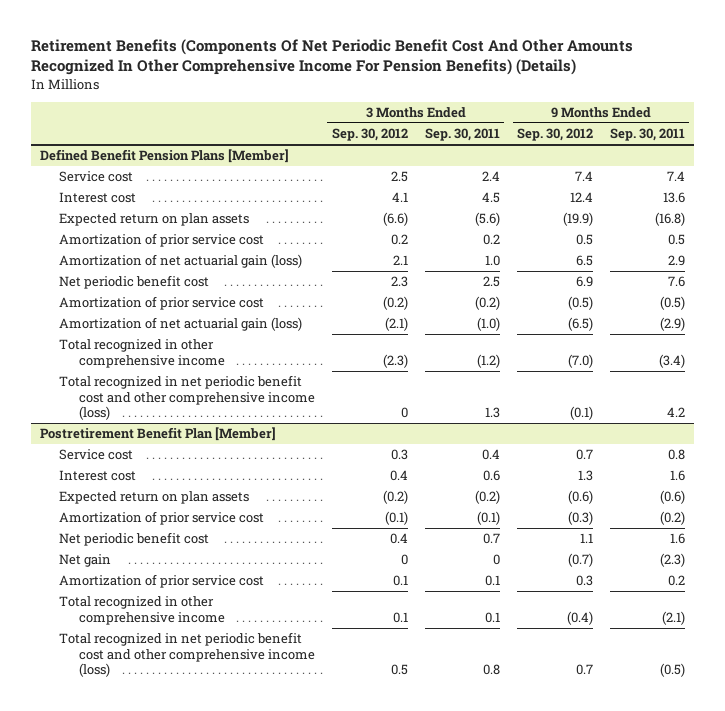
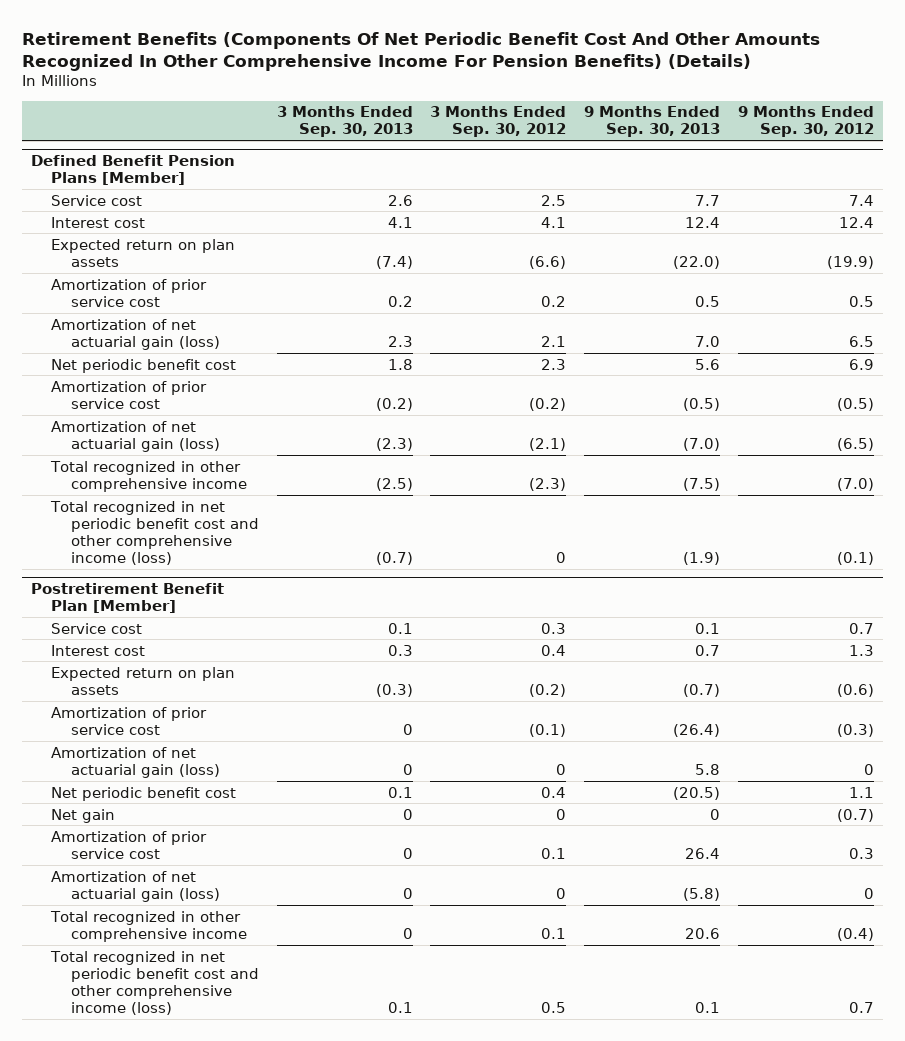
- | 3 Months Ended Sep. 30, 2012 | 3 Months Ended Sep. 30, 2011 | 9 Months Ended Sep. 30, 2012 | 9 Months Ended Sep. 30, 2011
+ | 3 Months Ended Sep. 30, 2013 | 3 Months Ended Sep. 30, 2012 | 9 Months Ended Sep. 30, 2013 | 9 Months Ended Sep. 30, 2012
@ Postretirement Benefit Plan [Member]
+ Amortization of net actuarial gain (loss) | 0 | 0 | 5.8 | 0
+ Amortization of net actuarial gain (loss) | 0 | 0 | (5.8) | 0

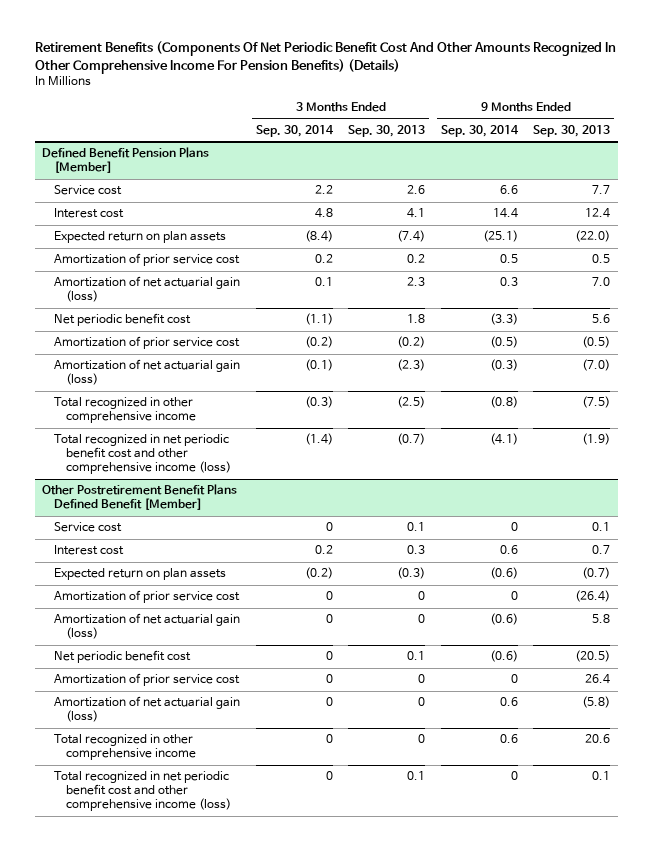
- | 3 Months Ended Sep. 30, 2013 | 3 Months Ended Sep. 30, 2012 | 9 Months Ended Sep. 30, 2013 | 9 Months Ended Sep. 30, 2012
+ | 3 Months Ended Sep. 30, 2014 | 3 Months Ended Sep. 30, 2013 | 9 Months Ended Sep. 30, 2014 | 9 Months Ended Sep. 30, 2013
- Postretirement Benefit Plan [Member]
+ Other Postretirement Benefit Plans Defined Benefit [Member]
- Net gain | 0 | 0 | 0 | (0.7)

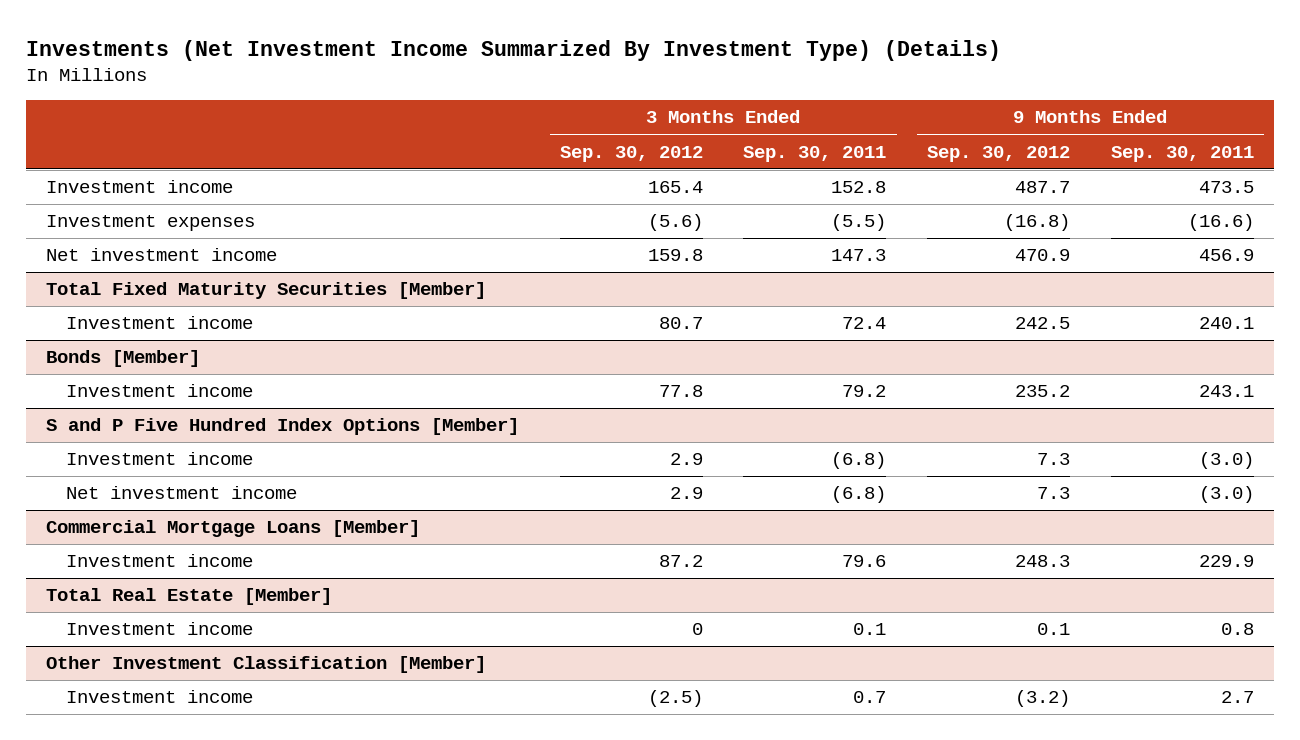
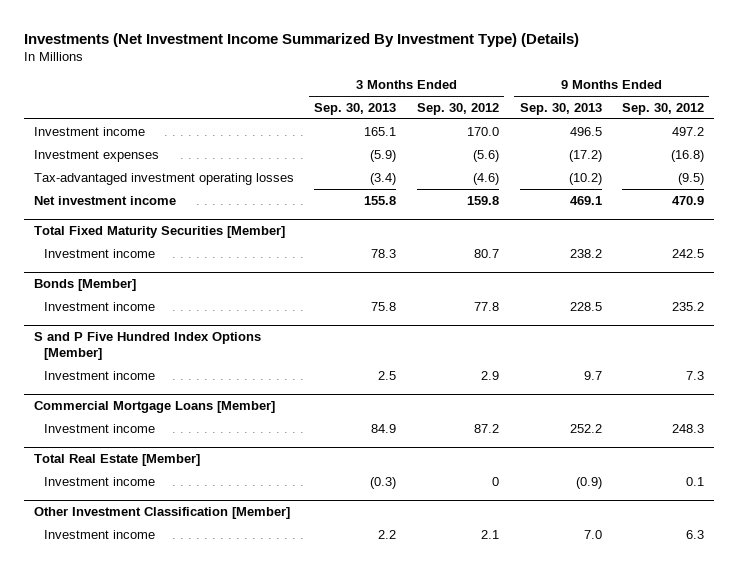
- | 3 Months Ended Sep. 30, 2012 | 3 Months Ended Sep. 30, 2011 | 9 Months Ended Sep. 30, 2012 | 9 Months Ended Sep. 30, 2011
+ | 3 Months Ended Sep. 30, 2013 | 3 Months Ended Sep. 30, 2012 | 9 Months Ended Sep. 30, 2013 | 9 Months Ended Sep. 30, 2012
- Investment income | 165.4 | 152.8 | 487.7 | 473.5
+ Investment income | 165.1 | 170.0 | 496.5 | 497.2
+ Tax-advantaged investment operating losses | (3.4) | (4.6) | (10.2) | (9.5)
@ S and P Five Hundred Index Options [Member]
- Net investment income | 2.9 | (6.8) | 7.3 | (3.0)
@ Other Investment Classification [Member]
- Investment income | (2.5) | 0.7 | (3.2) | 2.7
+ Investment income | 2.2 | 2.1 | 7.0 | 6.3

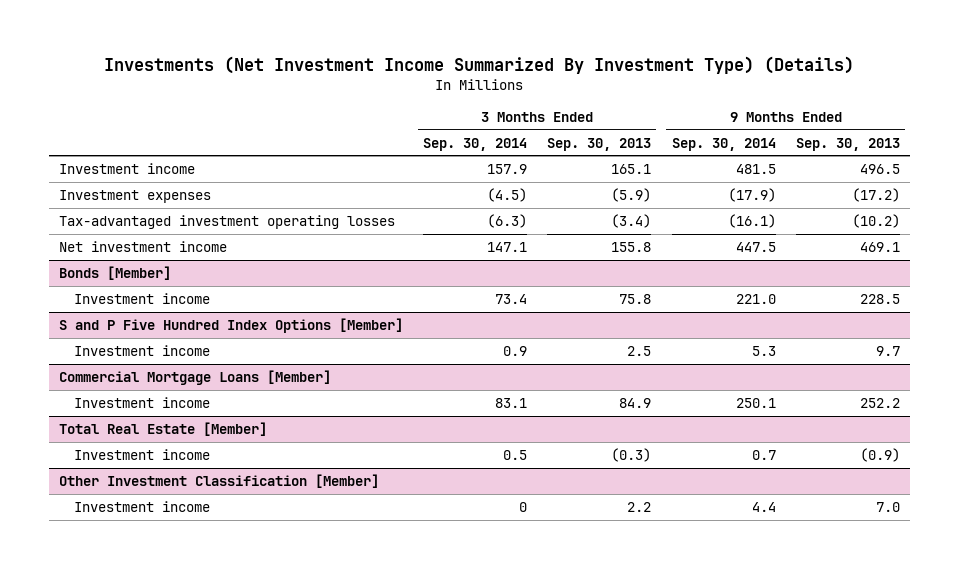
- | 3 Months Ended Sep. 30, 2013 | 3 Months Ended Sep. 30, 2012 | 9 Months Ended Sep. 30, 2013 | 9 Months Ended Sep. 30, 2012
+ | 3 Months Ended Sep. 30, 2014 | 3 Months Ended Sep. 30, 2013 | 9 Months Ended Sep. 30, 2014 | 9 Months Ended Sep. 30, 2013
- Total Fixed Maturity Securities [Member]
- Investment income | 78.3 | 80.7 | 238.2 | 242.5

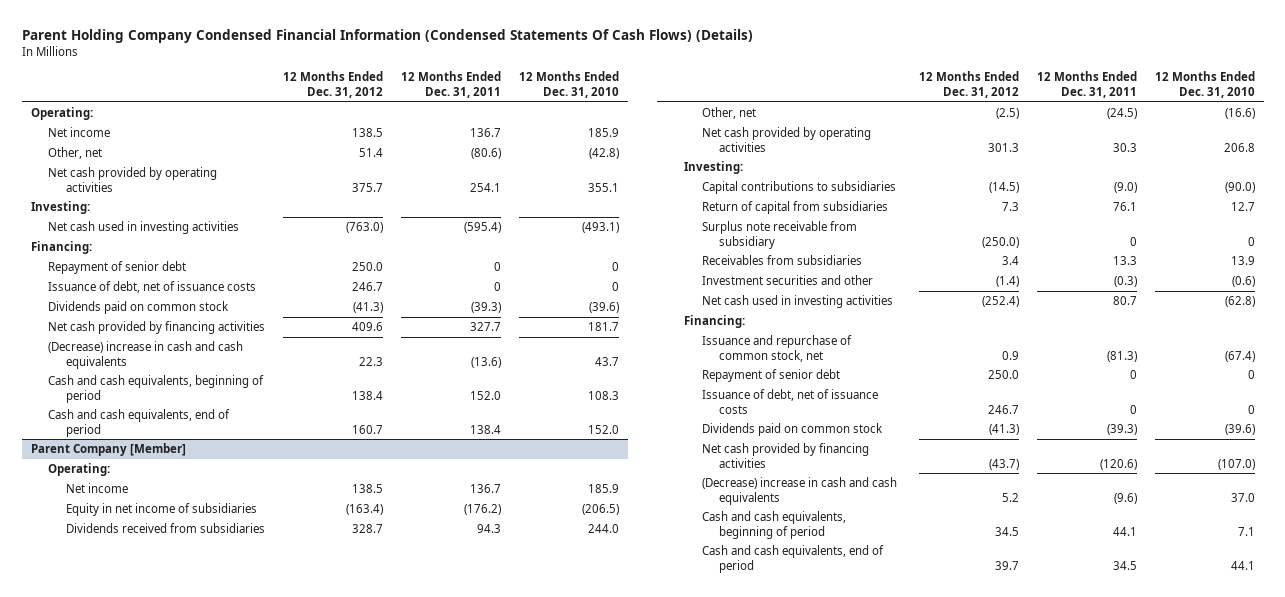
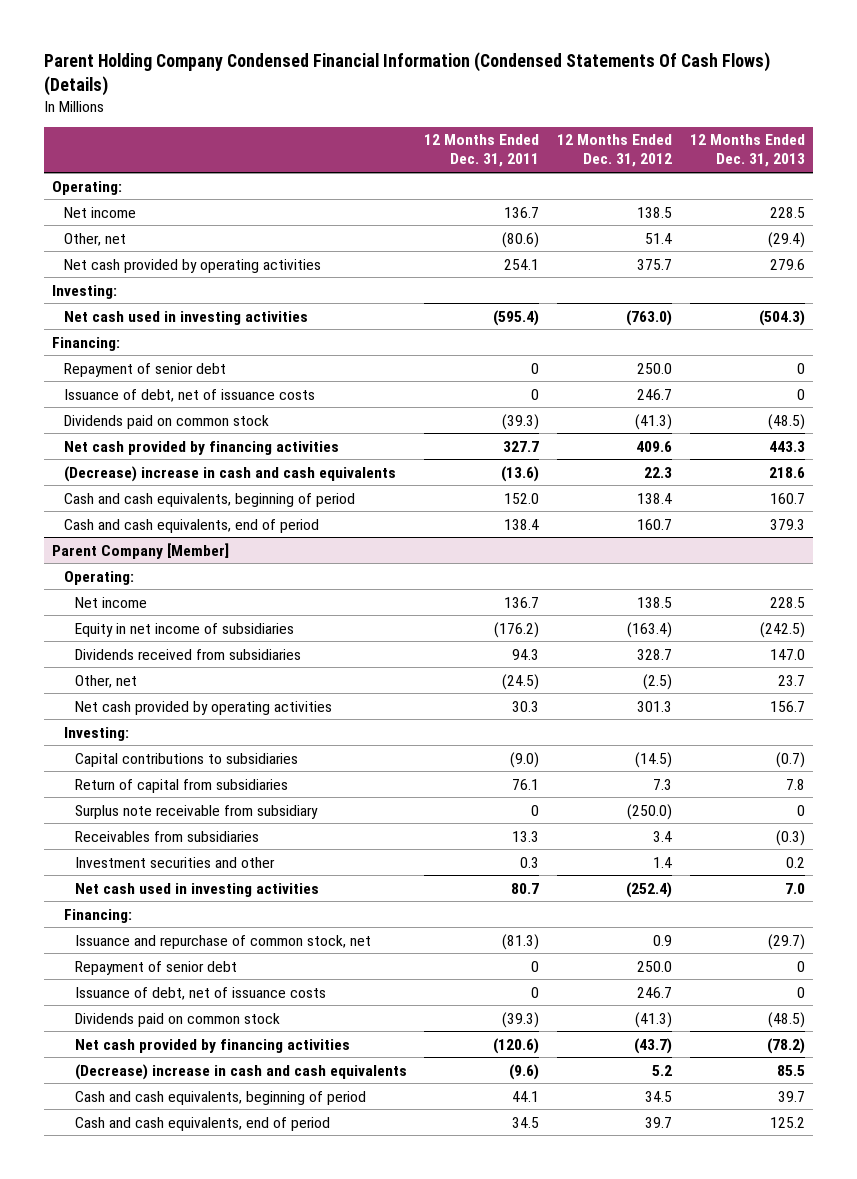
- | 12 Months Ended Dec. 31, 2012 | 12 Months Ended Dec. 31, 2011 | 12 Months Ended Dec. 31, 2010
+ | 12 Months Ended Dec. 31, 2011 | 12 Months Ended Dec. 31, 2012 | 12 Months Ended Dec. 31, 2013
@ Parent Company [Member]
- Investment securities and other | (1.4) | (0.3) | (0.6)
+ Investment securities and other | 0.3 | 1.4 | 0.2

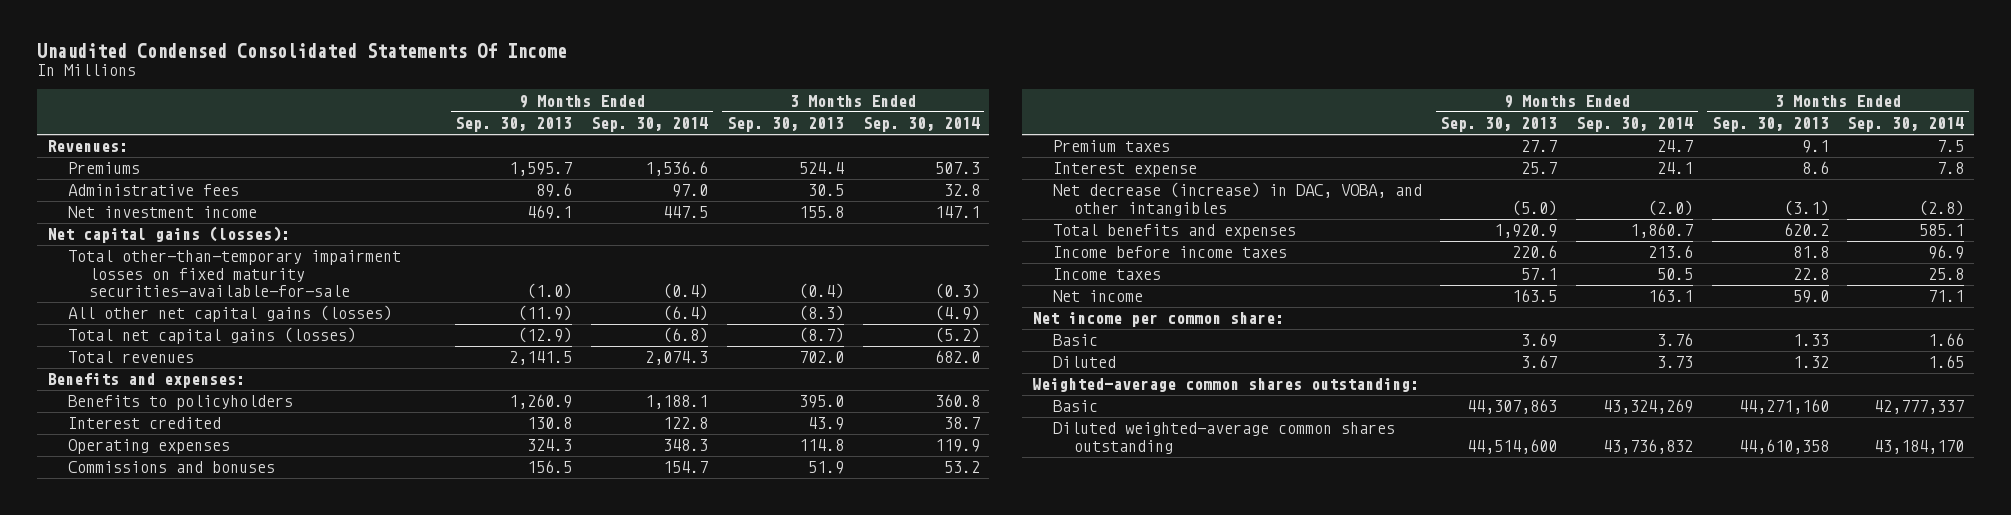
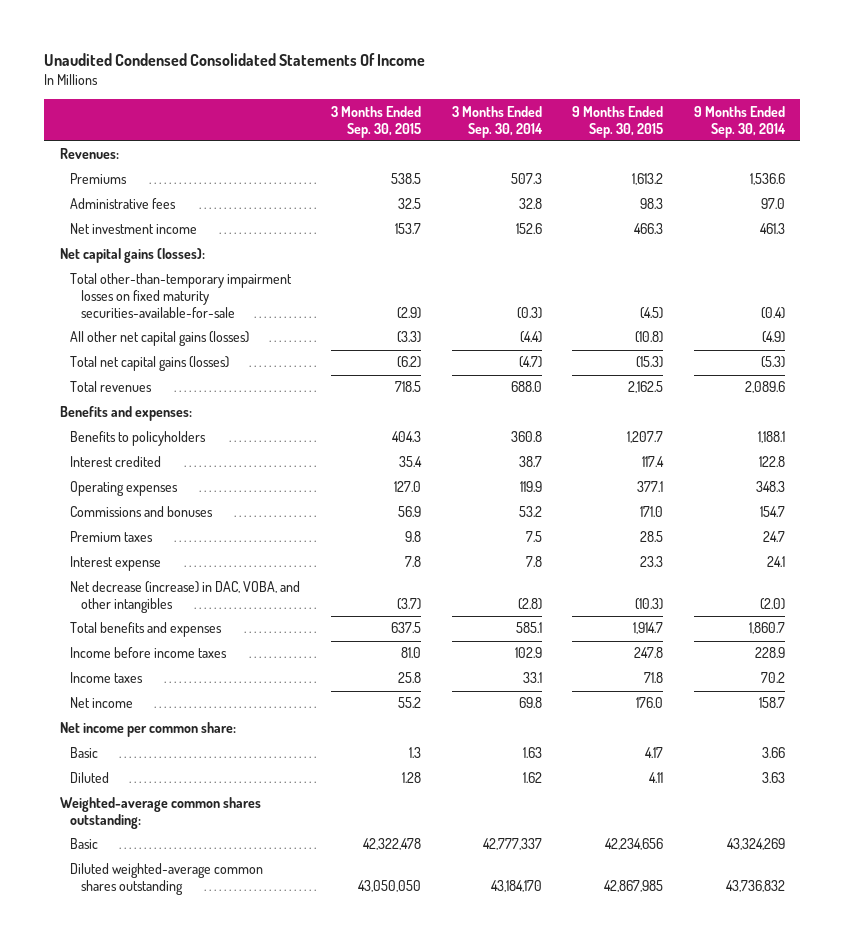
- | 9 Months Ended Sep. 30, 2013 | 9 Months Ended Sep. 30, 2014 | 3 Months Ended Sep. 30, 2013 | 3 Months Ended Sep. 30, 2014
+ | 3 Months Ended Sep. 30, 2015 | 3 Months Ended Sep. 30, 2014 | 9 Months Ended Sep. 30, 2015 | 9 Months Ended Sep. 30, 2014
- Net investment income | 469.1 | 447.5 | 155.8 | 147.1
+ Net investment income | 153.7 | 152.6 | 466.3 | 461.3
- All other net capital gains (losses) | (11.9) | (6.4) | (8.3) | (4.9)
- Total net capital gains (losses) | (12.9) | (6.8) | (8.7) | (5.2)
- Total revenues | 2,141.5 | 2,074.3 | 702.0 | 682.0
+ All other net capital gains (losses) | (3.3) | (4.4) | (10.8) | (4.9)
+ Total net capital gains (losses) | (6.2) | (4.7) | (15.3) | (5.3)
+ Total revenues | 718.5 | 688.0 | 2,162.5 | 2,089.6
- Income before income taxes | 220.6 | 213.6 | 81.8 | 96.9
- Income taxes | 57.1 | 50.5 | 22.8 | 25.8
- Net income | 163.5 | 163.1 | 59.0 | 71.1
+ Income before income taxes | 81.0 | 102.9 | 247.8 | 228.9
+ Income taxes | 25.8 | 33.1 | 71.8 | 70.2
+ Net income | 55.2 | 69.8 | 176.0 | 158.7
- Basic | 3.69 | 3.76 | 1.33 | 1.66
- Diluted | 3.67 | 3.73 | 1.32 | 1.65
+ Basic | 1.3 | 1.63 | 4.17 | 3.66
+ Diluted | 1.28 | 1.62 | 4.11 | 3.63

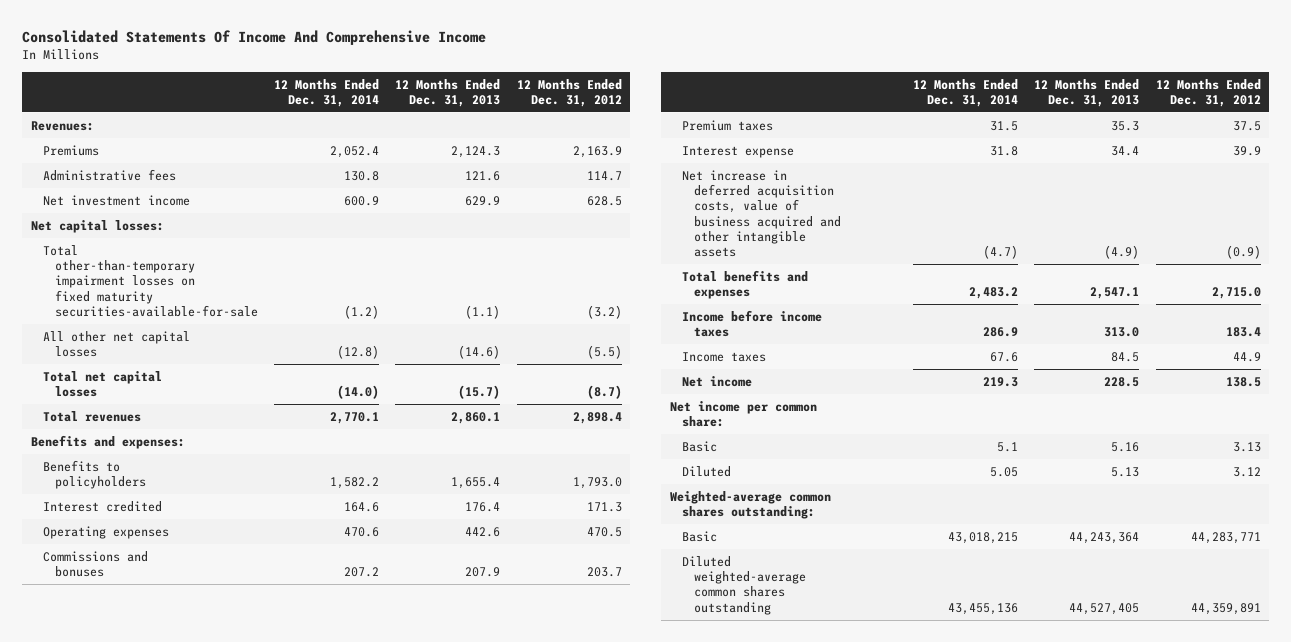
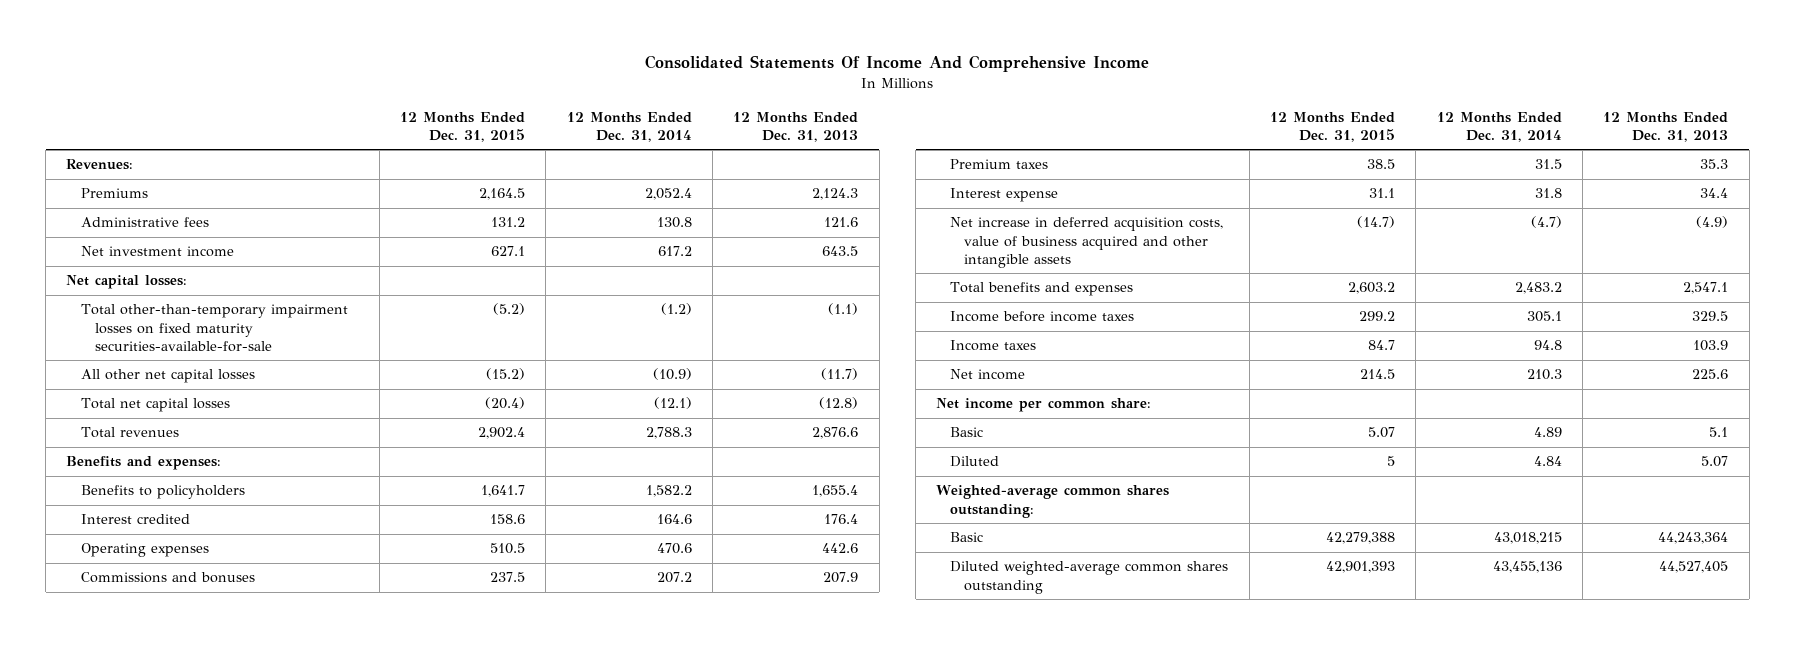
- | 12 Months Ended Dec. 31, 2014 | 12 Months Ended Dec. 31, 2013 | 12 Months Ended Dec. 31, 2012
+ | 12 Months Ended Dec. 31, 2015 | 12 Months Ended Dec. 31, 2014 | 12 Months Ended Dec. 31, 2013
- Net investment income | 600.9 | 629.9 | 628.5
+ Net investment income | 627.1 | 617.2 | 643.5
- All other net capital losses | (12.8) | (14.6) | (5.5)
- Total net capital losses | (14.0) | (15.7) | (8.7)
- Total revenues | 2,770.1 | 2,860.1 | 2,898.4
+ All other net capital losses | (15.2) | (10.9) | (11.7)
+ Total net capital losses | (20.4) | (12.1) | (12.8)
+ Total revenues | 2,902.4 | 2,788.3 | 2,876.6
- Income before income taxes | 286.9 | 313.0 | 183.4
- Income taxes | 67.6 | 84.5 | 44.9
- Net income | 219.3 | 228.5 | 138.5
+ Income before income taxes | 299.2 | 305.1 | 329.5
+ Income taxes | 84.7 | 94.8 | 103.9
+ Net income | 214.5 | 210.3 | 225.6
- Basic | 5.1 | 5.16 | 3.13
- Diluted | 5.05 | 5.13 | 3.12
+ Basic | 5.07 | 4.89 | 5.1
+ Diluted | 5 | 4.84 | 5.07

